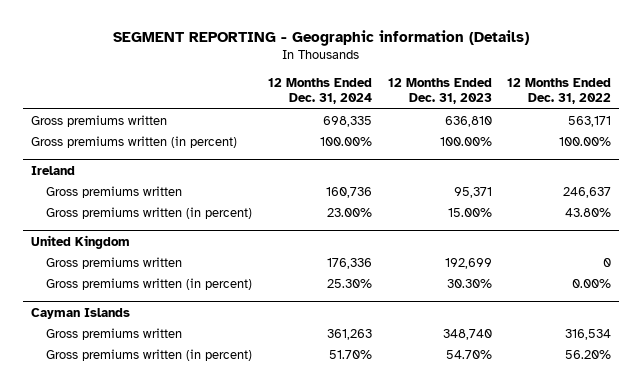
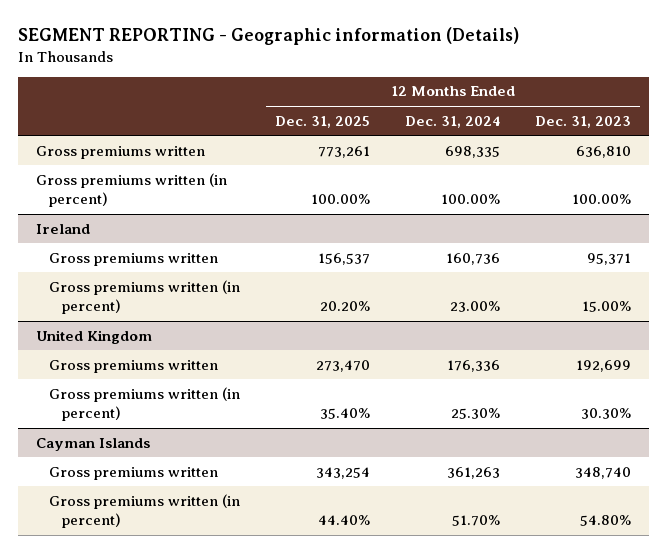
- | 12 Months Ended Dec. 31, 2024 | 12 Months Ended Dec. 31, 2023 | 12 Months Ended Dec. 31, 2022
+ | 12 Months Ended Dec. 31, 2025 | 12 Months Ended Dec. 31, 2024 | 12 Months Ended Dec. 31, 2023
@ Cayman Islands
- Gross premiums written (in percent) | 51.70% | 54.70% | 56.20%
+ Gross premiums written (in percent) | 44.40% | 51.70% | 54.80%

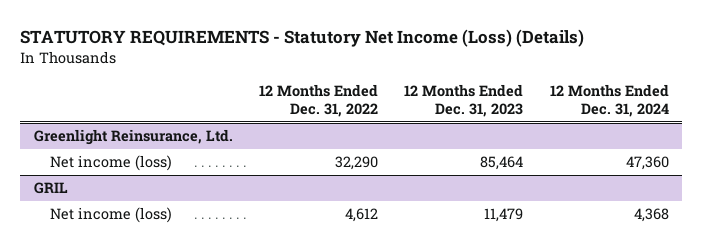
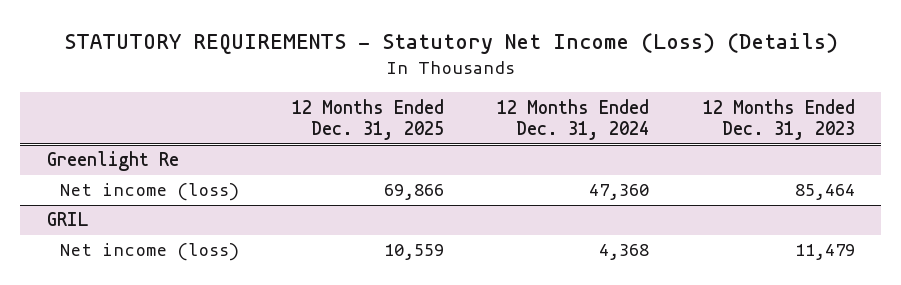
- | 12 Months Ended Dec. 31, 2022 | 12 Months Ended Dec. 31, 2023 | 12 Months Ended Dec. 31, 2024
+ | 12 Months Ended Dec. 31, 2025 | 12 Months Ended Dec. 31, 2024 | 12 Months Ended Dec. 31, 2023
- Greenlight Reinsurance, Ltd.
+ Greenlight Re

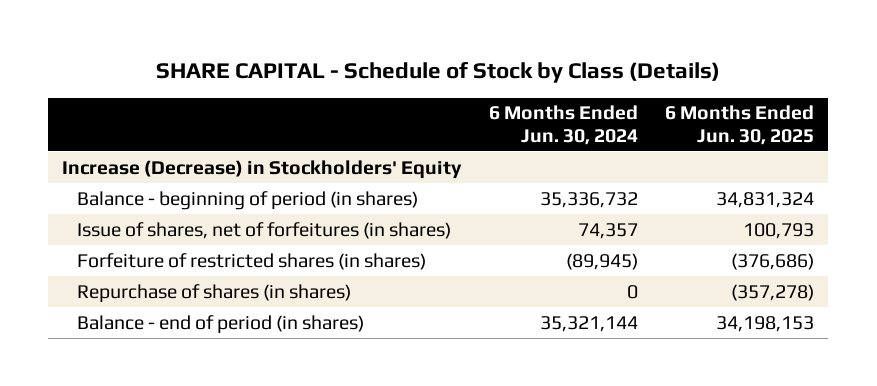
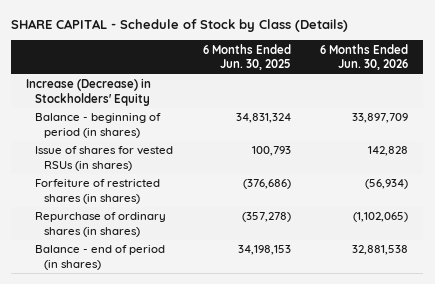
- | 6 Months Ended Jun. 30, 2024 | 6 Months Ended Jun. 30, 2025
+ | 6 Months Ended Jun. 30, 2025 | 6 Months Ended Jun. 30, 2026
- Issue of shares, net of forfeitures (in shares) | 74,357 | 100,793
+ Issue of shares for vested RSUs (in shares) | 100,793 | 142,828
- Repurchase of shares (in shares) | 0 | (357,278)
+ Repurchase of ordinary shares (in shares) | (357,278) | (1,102,065)

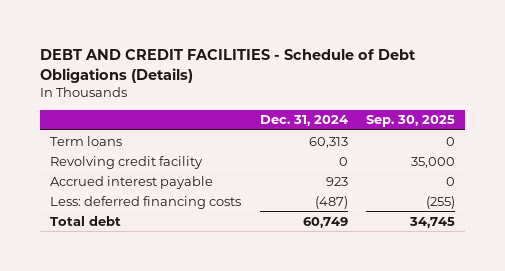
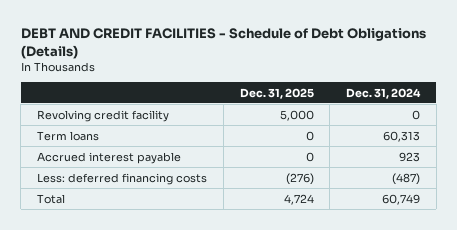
- | Dec. 31, 2024 | Sep. 30, 2025
+ | Dec. 31, 2025 | Dec. 31, 2024
moved down: Term loans | 0 | 60,313
- Total debt | 60,749 | 34,745
+ Total | 4,724 | 60,749

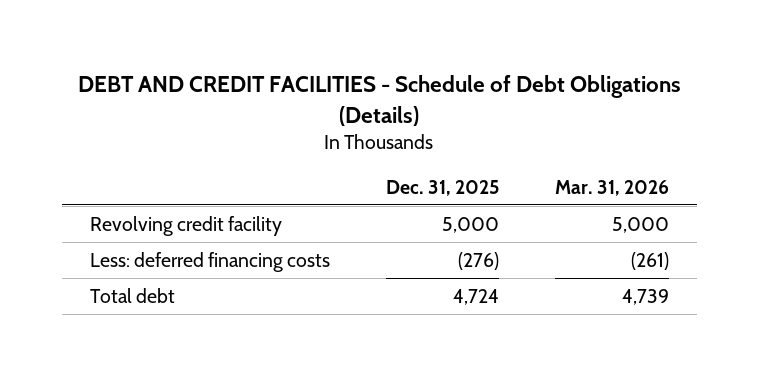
- | Dec. 31, 2025 | Dec. 31, 2024
+ | Dec. 31, 2025 | Mar. 31, 2026
- Term loans | 0 | 60,313
- Accrued interest payable | 0 | 923
- Total | 4,724 | 60,749
+ Total debt | 4,724 | 4,739

